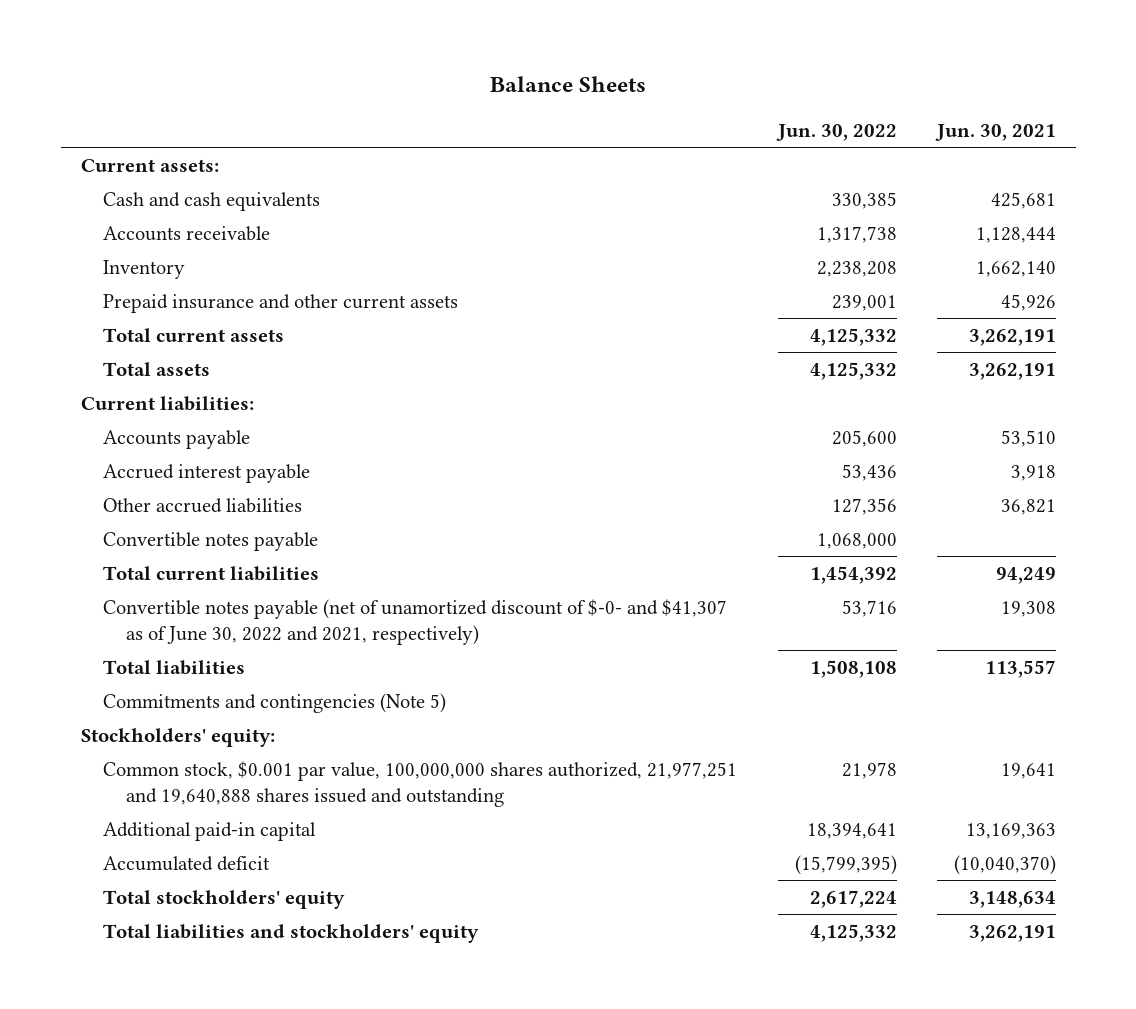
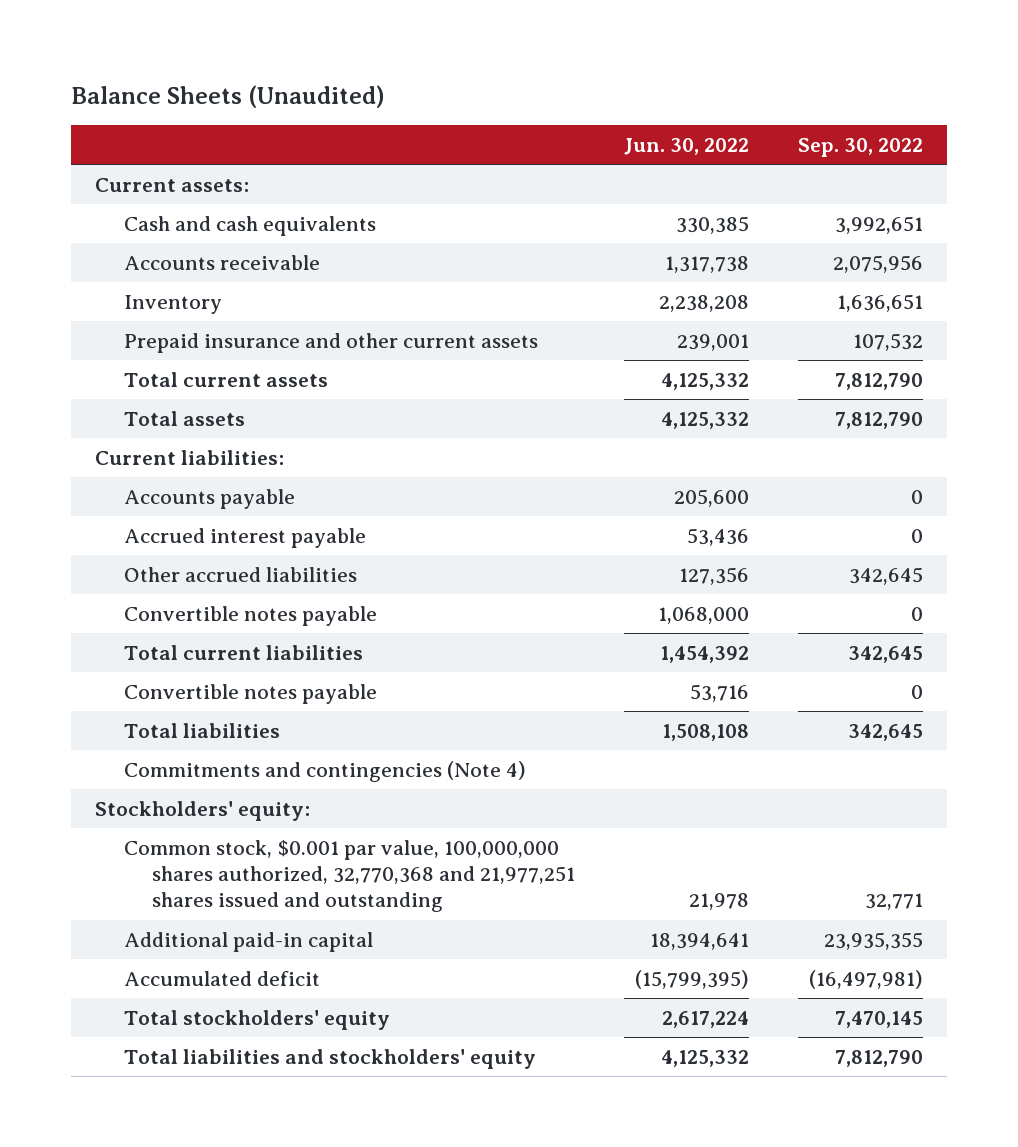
- Balance Sheets
+ Balance Sheets (Unaudited)
- | Jun. 30, 2022 | Jun. 30, 2021
+ | Jun. 30, 2022 | Sep. 30, 2022
- Convertible notes payable (net of unamortized discount of $-0- and $41,307 as of June 30, 2022 and 2021, respectively) | 53,716 | 19,308
+ Convertible notes payable | 53,716 | 0
- Commitments and contingencies (Note 5)
+ Commitments and contingencies (Note 4)
- Common stock, $0.001 par value, 100,000,000 shares authorized, 21,977,251 and 19,640,888 shares issued and outstanding | 21,978 | 19,641
+ Common stock, $0.001 par value, 100,000,000 shares authorized, 32,770,368 and 21,977,251 shares issued and outstanding | 21,978 | 32,771

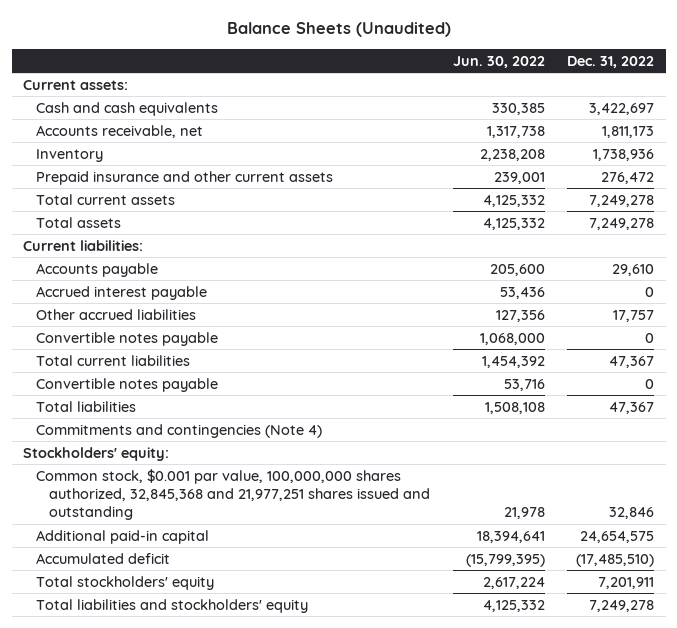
- | Jun. 30, 2022 | Sep. 30, 2022
+ | Jun. 30, 2022 | Dec. 31, 2022
- Accounts receivable | 1,317,738 | 2,075,956
+ Accounts receivable, net | 1,317,738 | 1,811,173
- Common stock, $0.001 par value, 100,000,000 shares authorized, 32,770,368 and 21,977,251 shares issued and outstanding | 21,978 | 32,771
+ Common stock, $0.001 par value, 100,000,000 shares authorized, 32,845,368 and 21,977,251 shares issued and outstanding | 21,978 | 32,846

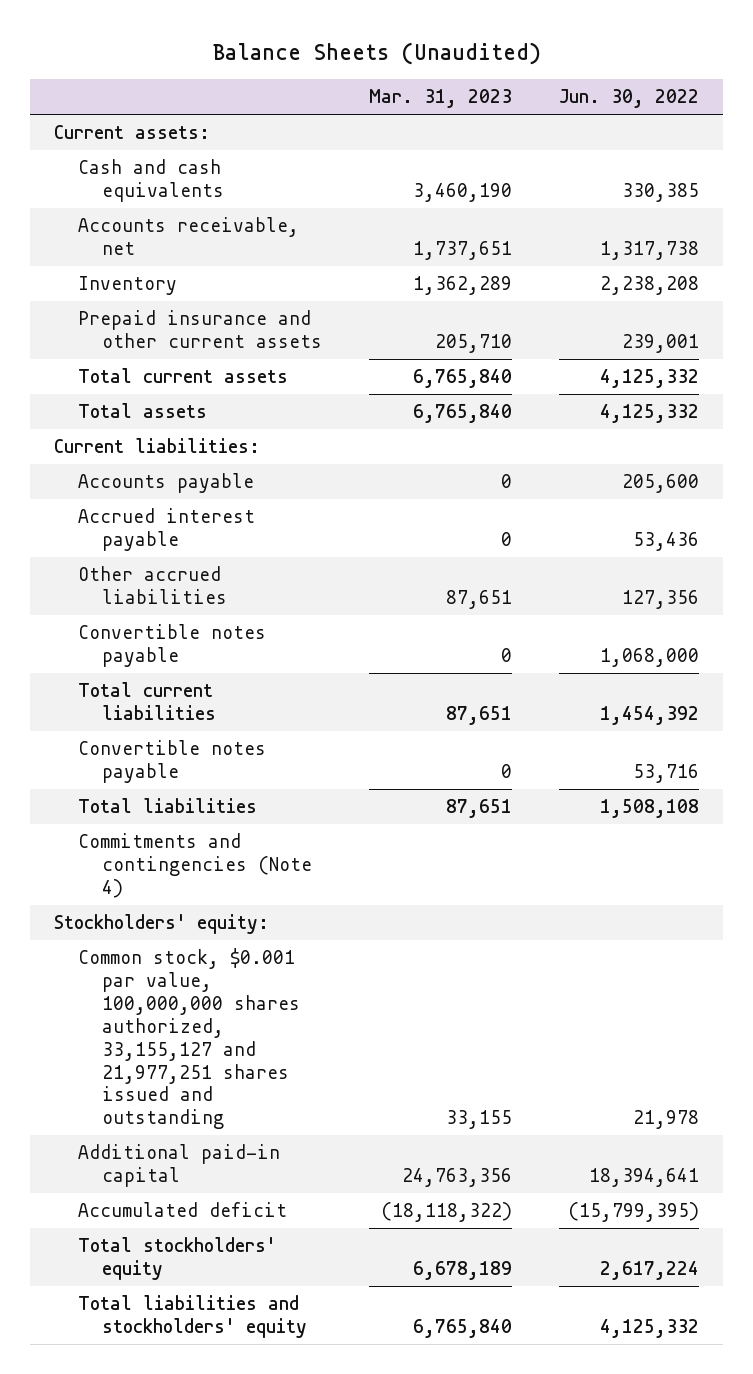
- | Jun. 30, 2022 | Dec. 31, 2022
+ | Mar. 31, 2023 | Jun. 30, 2022
- Common stock, $0.001 par value, 100,000,000 shares authorized, 32,845,368 and 21,977,251 shares issued and outstanding | 21,978 | 32,846
+ Common stock, $0.001 par value, 100,000,000 shares authorized, 33,155,127 and 21,977,251 shares issued and outstanding | 33,155 | 21,978

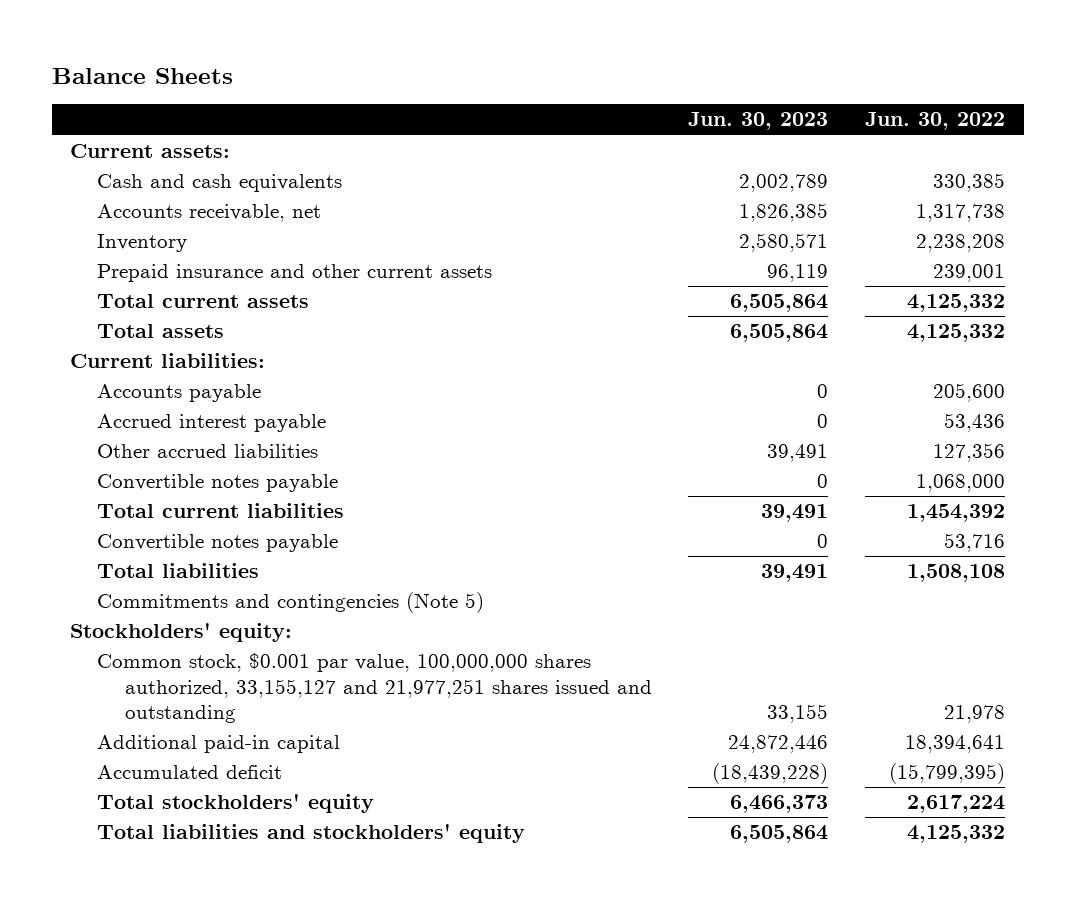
- Balance Sheets (Unaudited)
+ Balance Sheets
- | Mar. 31, 2023 | Jun. 30, 2022
+ | Jun. 30, 2023 | Jun. 30, 2022
- Commitments and contingencies (Note 4)
+ Commitments and contingencies (Note 5)

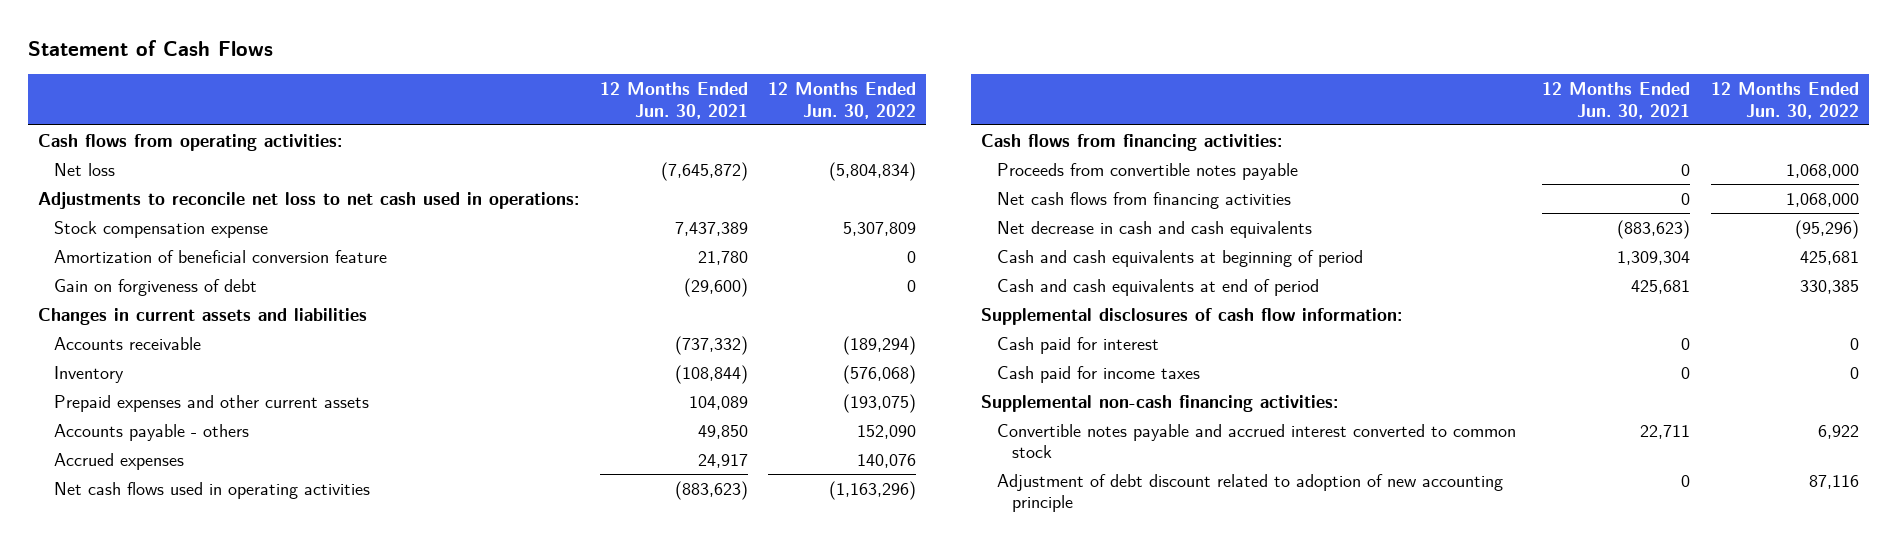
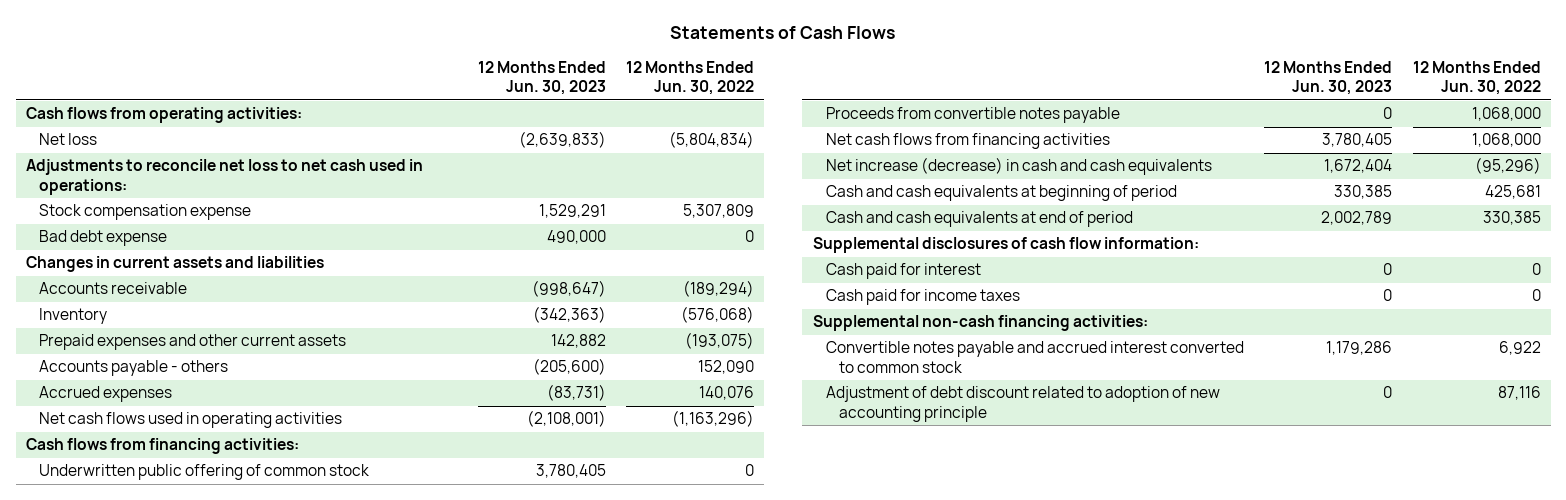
- Statement of Cash Flows
+ Statements of Cash Flows
- | 12 Months Ended Jun. 30, 2021 | 12 Months Ended Jun. 30, 2022
+ | 12 Months Ended Jun. 30, 2023 | 12 Months Ended Jun. 30, 2022
- Amortization of beneficial conversion feature | 21,780 | 0
- Gain on forgiveness of debt | (29,600) | 0
+ Bad debt expense | 490,000 | 0
+ Underwritten public offering of common stock | 3,780,405 | 0
- Net decrease in cash and cash equivalents | (883,623) | (95,296)
+ Net increase (decrease) in cash and cash equivalents | 1,672,404 | (95,296)

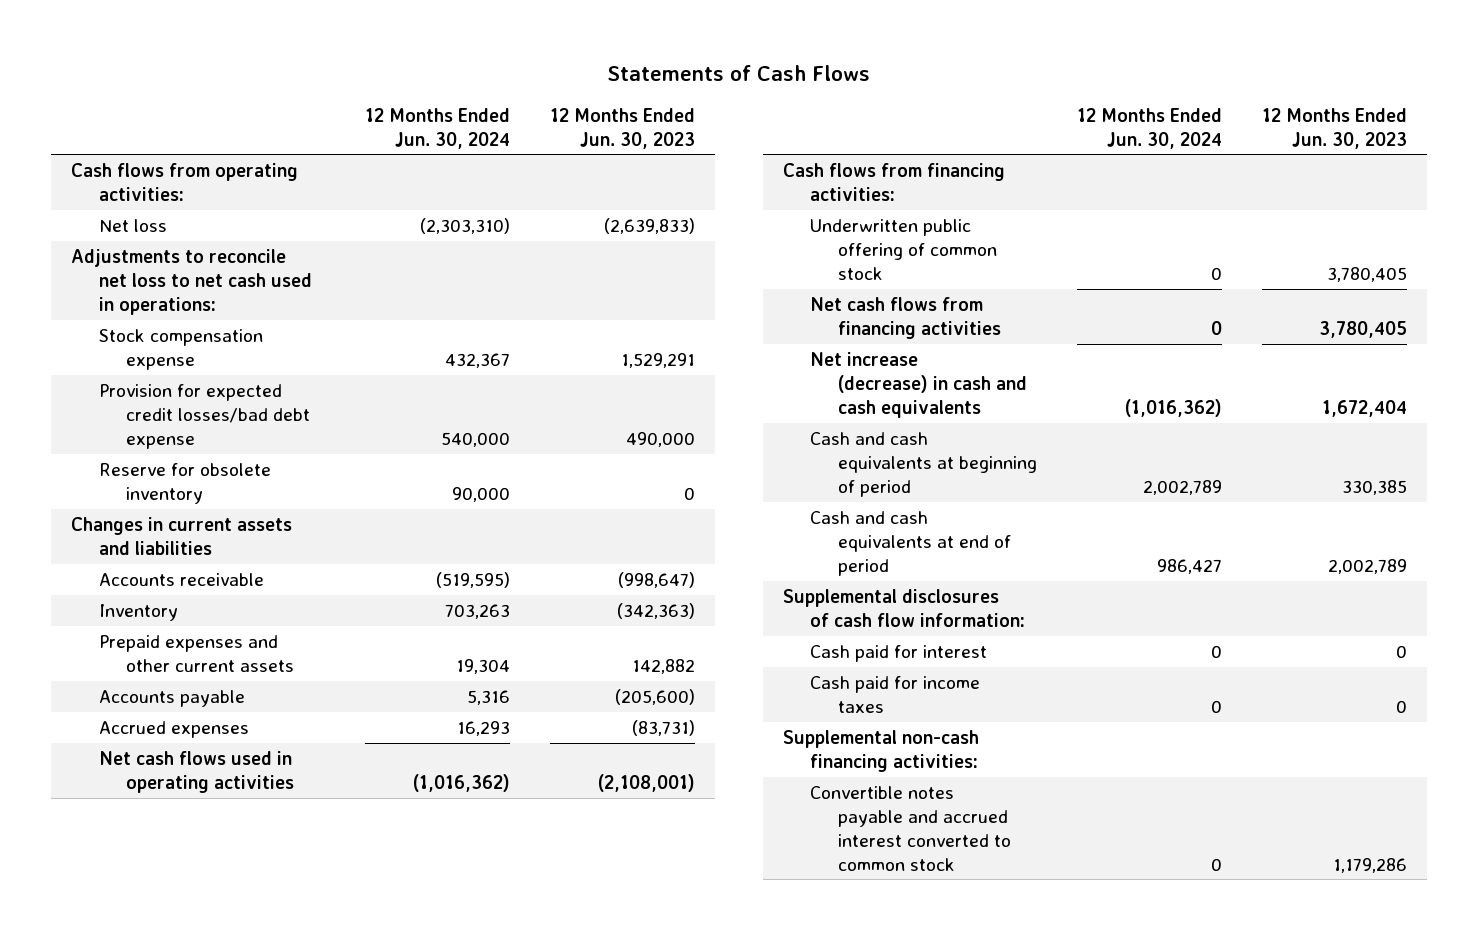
- | 12 Months Ended Jun. 30, 2023 | 12 Months Ended Jun. 30, 2022
+ | 12 Months Ended Jun. 30, 2024 | 12 Months Ended Jun. 30, 2023
- Bad debt expense | 490,000 | 0
+ Provision for expected credit losses/bad debt expense | 540,000 | 490,000
+ Reserve for obsolete inventory | 90,000 | 0
- Accounts payable - others | (205,600) | 152,090
+ Accounts payable | 5,316 | (205,600)
- Proceeds from convertible notes payable | 0 | 1,068,000
- Adjustment of debt discount related to adoption of new accounting principle | 0 | 87,116

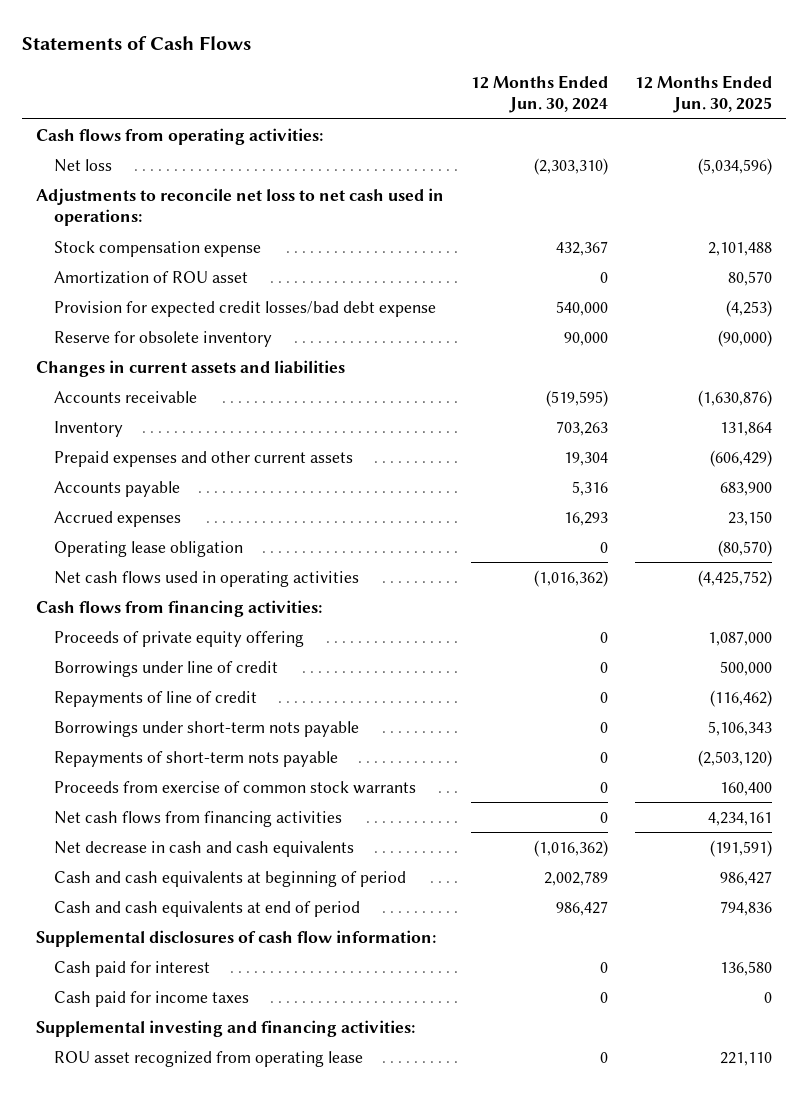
- | 12 Months Ended Jun. 30, 2024 | 12 Months Ended Jun. 30, 2023
+ | 12 Months Ended Jun. 30, 2024 | 12 Months Ended Jun. 30, 2025
+ Amortization of ROU asset | 0 | 80,570
+ Operating lease obligation | 0 | (80,570)
- Underwritten public offering of common stock | 0 | 3,780,405
+ Proceeds of private equity offering | 0 | 1,087,000
+ Borrowings under line of credit | 0 | 500,000
+ Repayments of line of credit | 0 | (116,462)
+ Borrowings under short-term nots payable | 0 | 5,106,343
+ Repayments of short-term nots payable | 0 | (2,503,120)
+ Proceeds from exercise of common stock warrants | 0 | 160,400
- Net increase (decrease) in cash and cash equivalents | (1,016,362) | 1,672,404
+ Net decrease in cash and cash equivalents | (1,016,362) | (191,591)
- Supplemental non-cash financing activities:
- Convertible notes payable and accrued interest converted to common stock | 0 | 1,179,286
+ Supplemental investing and financing activities:
+ ROU asset recognized from operating lease | 0 | 221,110

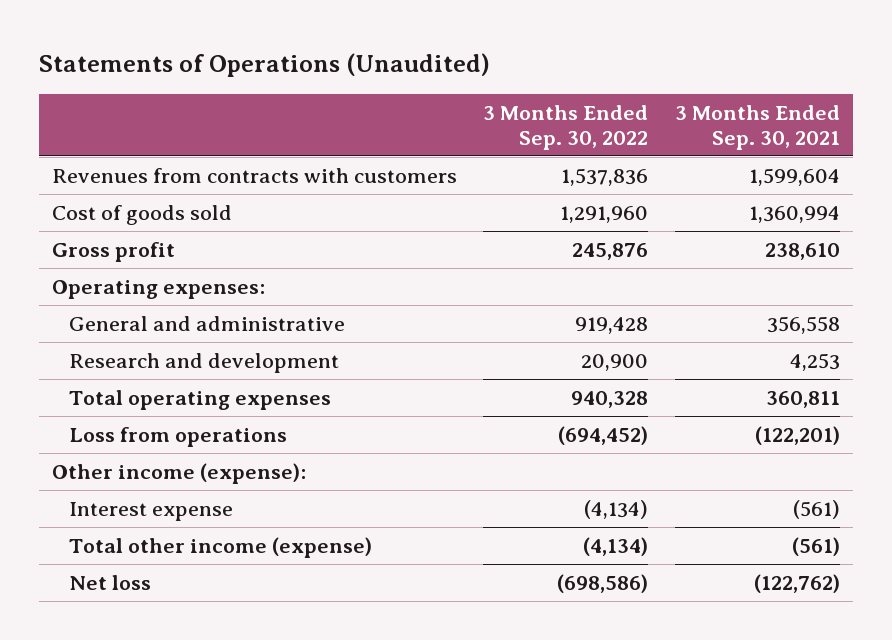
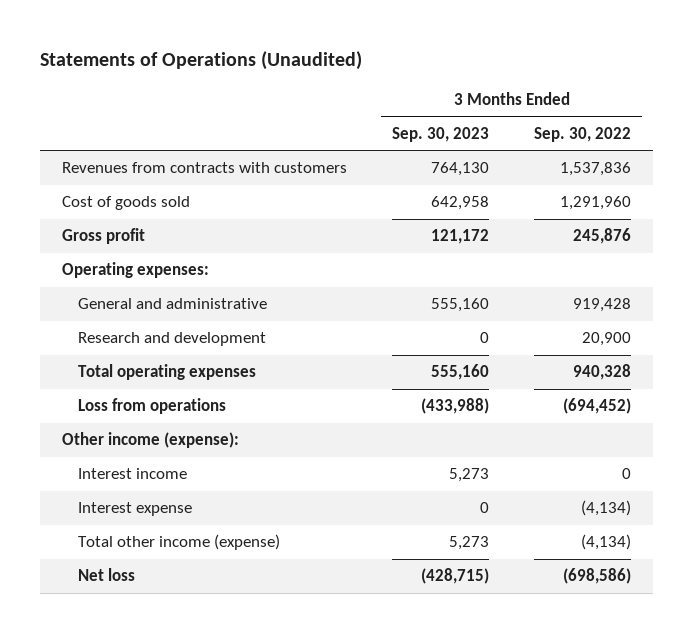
- | 3 Months Ended Sep. 30, 2022 | 3 Months Ended Sep. 30, 2021
+ | 3 Months Ended Sep. 30, 2023 | 3 Months Ended Sep. 30, 2022
+ Interest income | 5,273 | 0

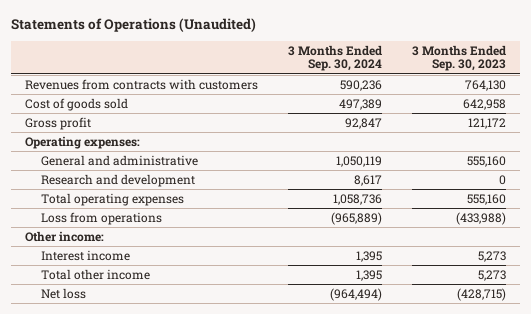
- | 3 Months Ended Sep. 30, 2023 | 3 Months Ended Sep. 30, 2022
+ | 3 Months Ended Sep. 30, 2024 | 3 Months Ended Sep. 30, 2023
- Other income (expense):
+ Other income:
- Interest expense | 0 | (4,134)
- Total other income (expense) | 5,273 | (4,134)
+ Total other income | 1,395 | 5,273

